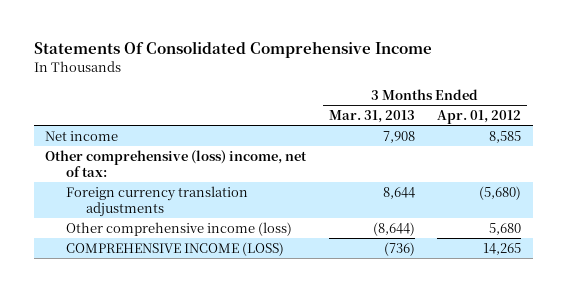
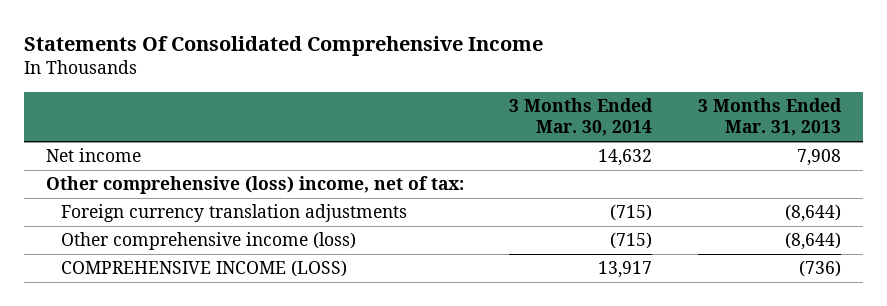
- | 3 Months Ended Mar. 31, 2013 | 3 Months Ended Apr. 01, 2012
+ | 3 Months Ended Mar. 30, 2014 | 3 Months Ended Mar. 31, 2013
- Foreign currency translation adjustments | 8,644 | (5,680)
+ Foreign currency translation adjustments | (715) | (8,644)

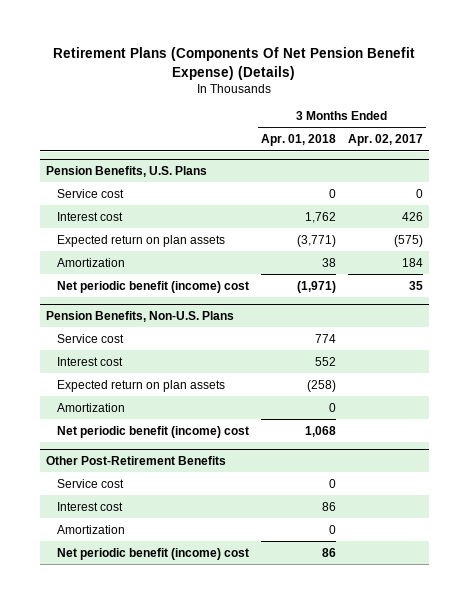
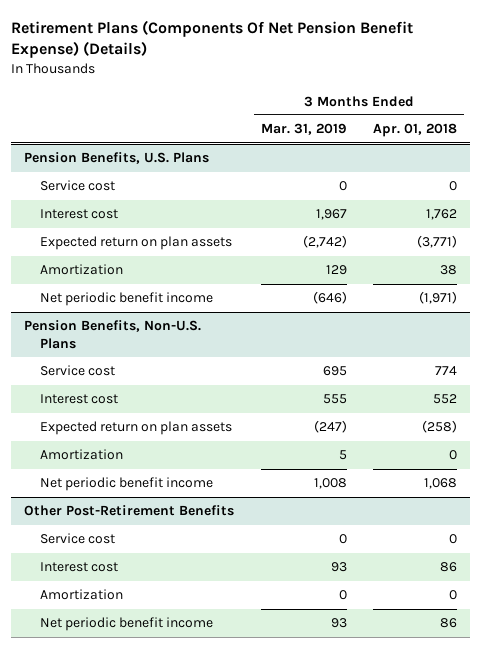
- | 3 Months Ended Apr. 01, 2018 | 3 Months Ended Apr. 02, 2017
+ | 3 Months Ended Mar. 31, 2019 | 3 Months Ended Apr. 01, 2018
@ Pension Benefits, U.S. Plans
- Net periodic benefit (income) cost | (1,971) | 35
+ Net periodic benefit income | (646) | (1,971)
@ Pension Benefits, Non-U.S. Plans
- Net periodic benefit (income) cost | 1,068 |
+ Net periodic benefit income | 1,008 | 1,068
@ Other Post-Retirement Benefits
- Net periodic benefit (income) cost | 86 |
+ Net periodic benefit income | 93 | 86

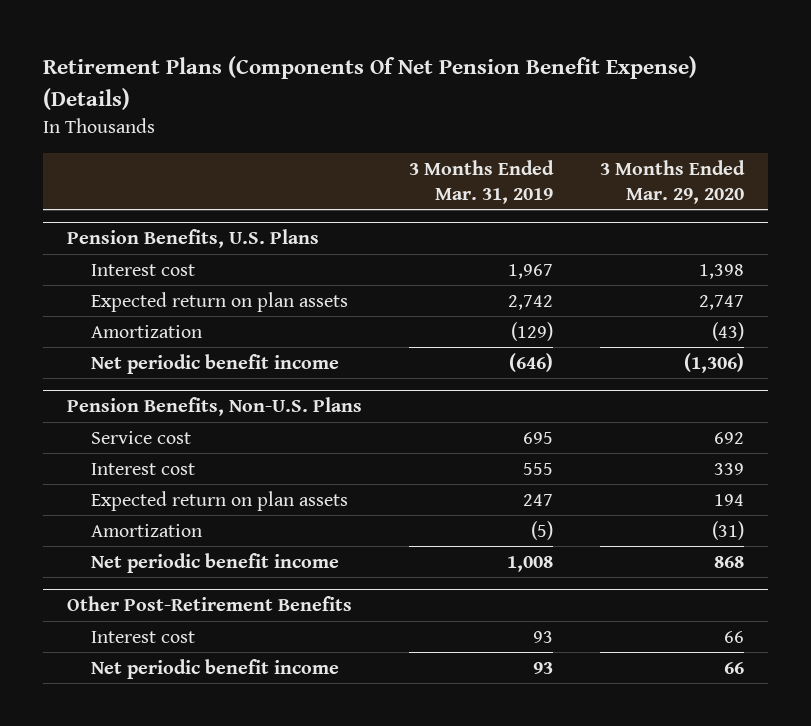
- | 3 Months Ended Mar. 31, 2019 | 3 Months Ended Apr. 01, 2018
+ | 3 Months Ended Mar. 31, 2019 | 3 Months Ended Mar. 29, 2020
@ Pension Benefits, U.S. Plans
- Service cost | 0 | 0
- Expected return on plan assets | (2,742) | (3,771)
- Amortization | 129 | 38
+ Expected return on plan assets | 2,742 | 2,747
+ Amortization | (129) | (43)
@ Pension Benefits, Non-U.S. Plans
- Expected return on plan assets | (247) | (258)
- Amortization | 5 | 0
+ Expected return on plan assets | 247 | 194
+ Amortization | (5) | (31)
@ Other Post-Retirement Benefits
- Service cost | 0 | 0
- Amortization | 0 | 0

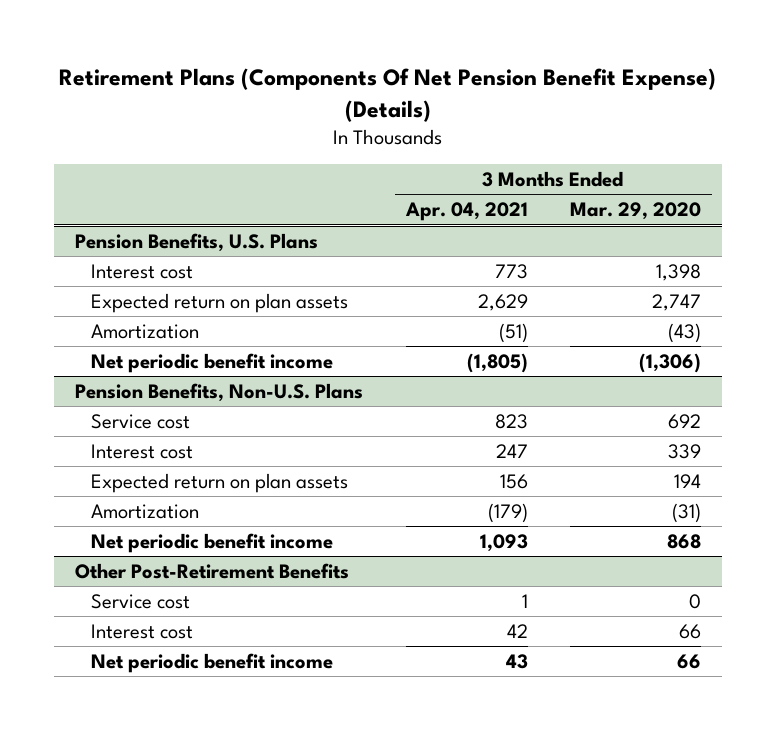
- | 3 Months Ended Mar. 31, 2019 | 3 Months Ended Mar. 29, 2020
+ | 3 Months Ended Apr. 04, 2021 | 3 Months Ended Mar. 29, 2020
@ Other Post-Retirement Benefits
+ Service cost | 1 | 0

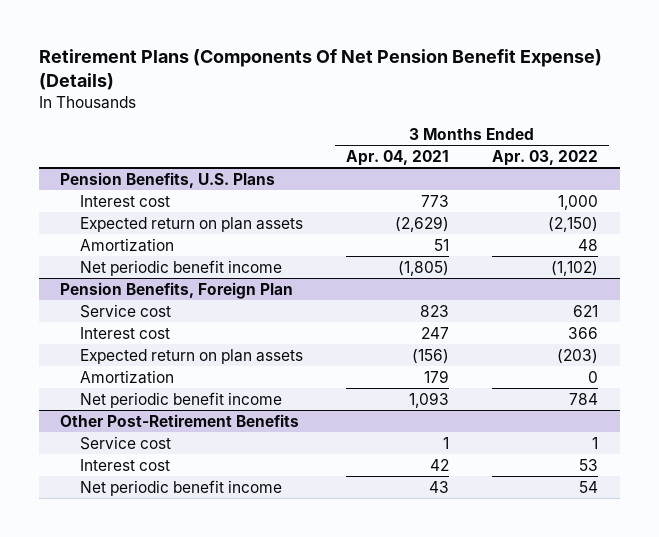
- | 3 Months Ended Apr. 04, 2021 | 3 Months Ended Mar. 29, 2020
+ | 3 Months Ended Apr. 04, 2021 | 3 Months Ended Apr. 03, 2022
@ Pension Benefits, U.S. Plans
- Expected return on plan assets | 2,629 | 2,747
- Amortization | (51) | (43)
+ Expected return on plan assets | (2,629) | (2,150)
+ Amortization | 51 | 48
- Pension Benefits, Non-U.S. Plans
+ Pension Benefits, Foreign Plan
- Expected return on plan assets | 156 | 194
- Amortization | (179) | (31)
+ Expected return on plan assets | (156) | (203)
+ Amortization | 179 | 0

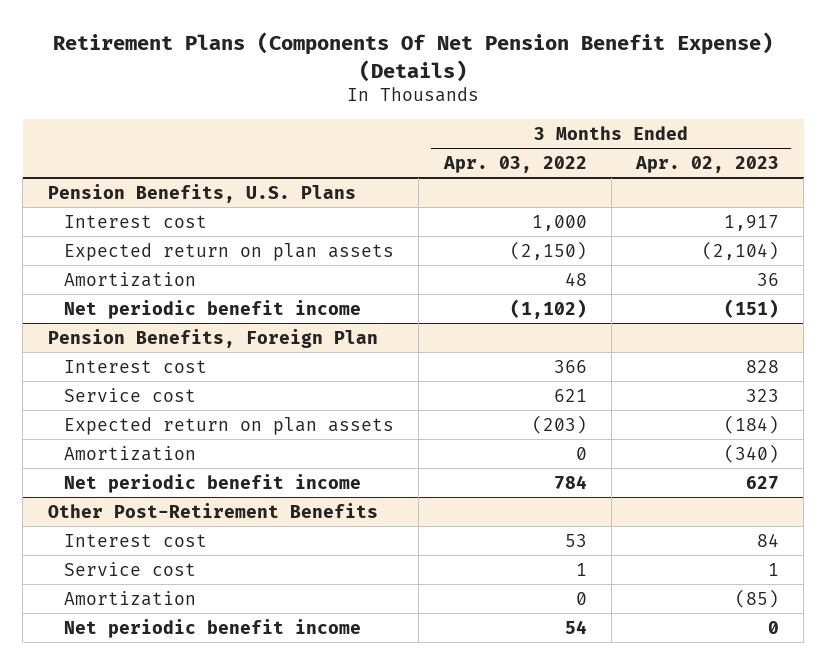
- | 3 Months Ended Apr. 04, 2021 | 3 Months Ended Apr. 03, 2022
+ | 3 Months Ended Apr. 03, 2022 | 3 Months Ended Apr. 02, 2023
@ Pension Benefits, Foreign Plan
moved down: Service cost | 621 | 323
@ Other Post-Retirement Benefits
moved down: Service cost | 1 | 1
+ Amortization | 0 | (85)

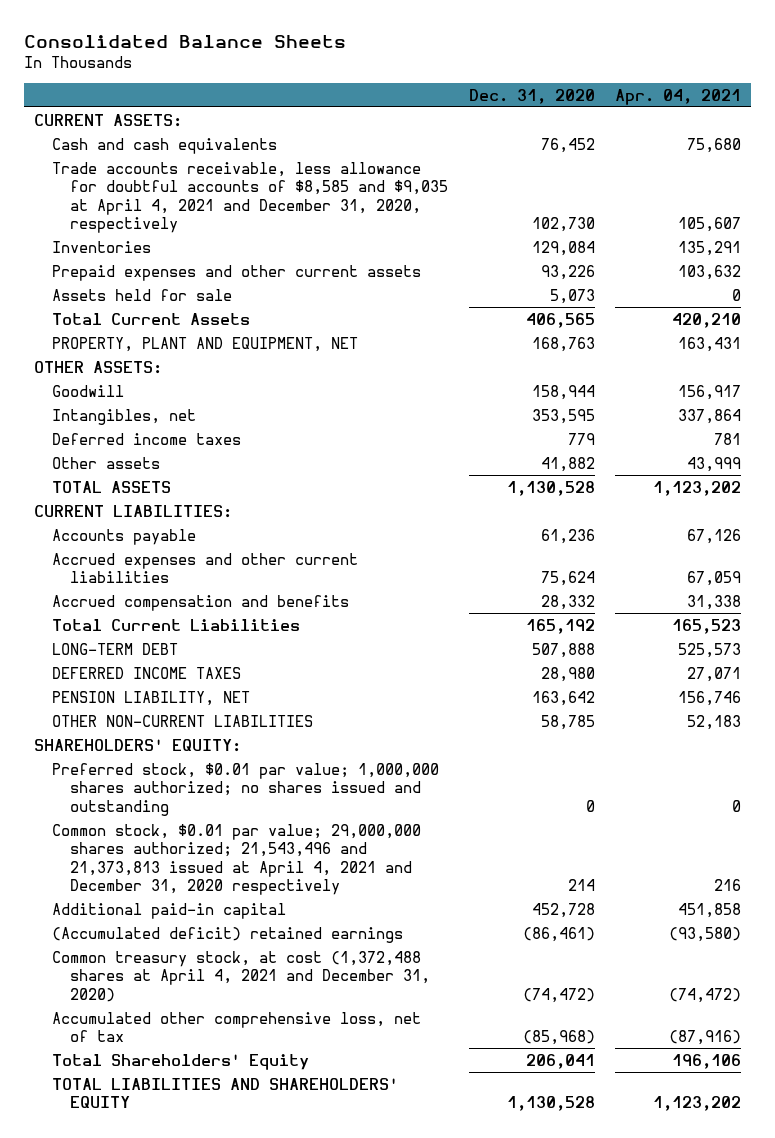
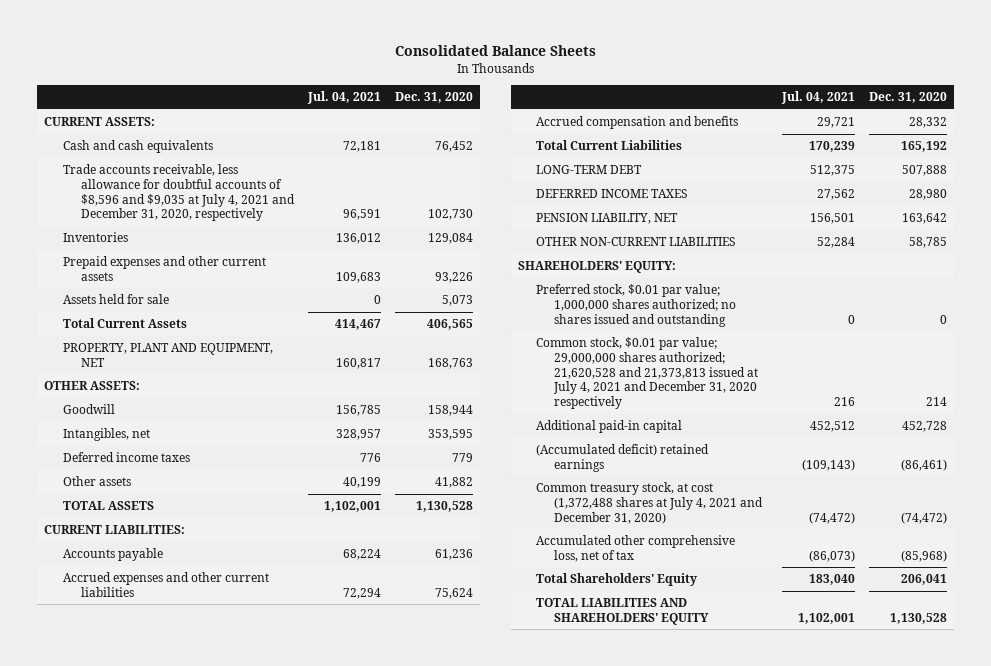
- | Dec. 31, 2020 | Apr. 04, 2021
+ | Jul. 04, 2021 | Dec. 31, 2020
- Trade accounts receivable, less allowance for doubtful accounts of $8,585 and $9,035 at April 4, 2021 and December 31, 2020, respectively | 102,730 | 105,607
+ Trade accounts receivable, less allowance for doubtful accounts of $8,596 and $9,035 at July 4, 2021 and December 31, 2020, respectively | 96,591 | 102,730
- Common stock, $0.01 par value; 29,000,000 shares authorized; 21,543,496 and 21,373,813 issued at April 4, 2021 and December 31, 2020 respectively | 214 | 216
+ Common stock, $0.01 par value; 29,000,000 shares authorized; 21,620,528 and 21,373,813 issued at July 4, 2021 and December 31, 2020 respectively | 216 | 214
- Common treasury stock, at cost (1,372,488 shares at April 4, 2021 and December 31, 2020) | (74,472) | (74,472)
+ Common treasury stock, at cost (1,372,488 shares at July 4, 2021 and December 31, 2020) | (74,472) | (74,472)

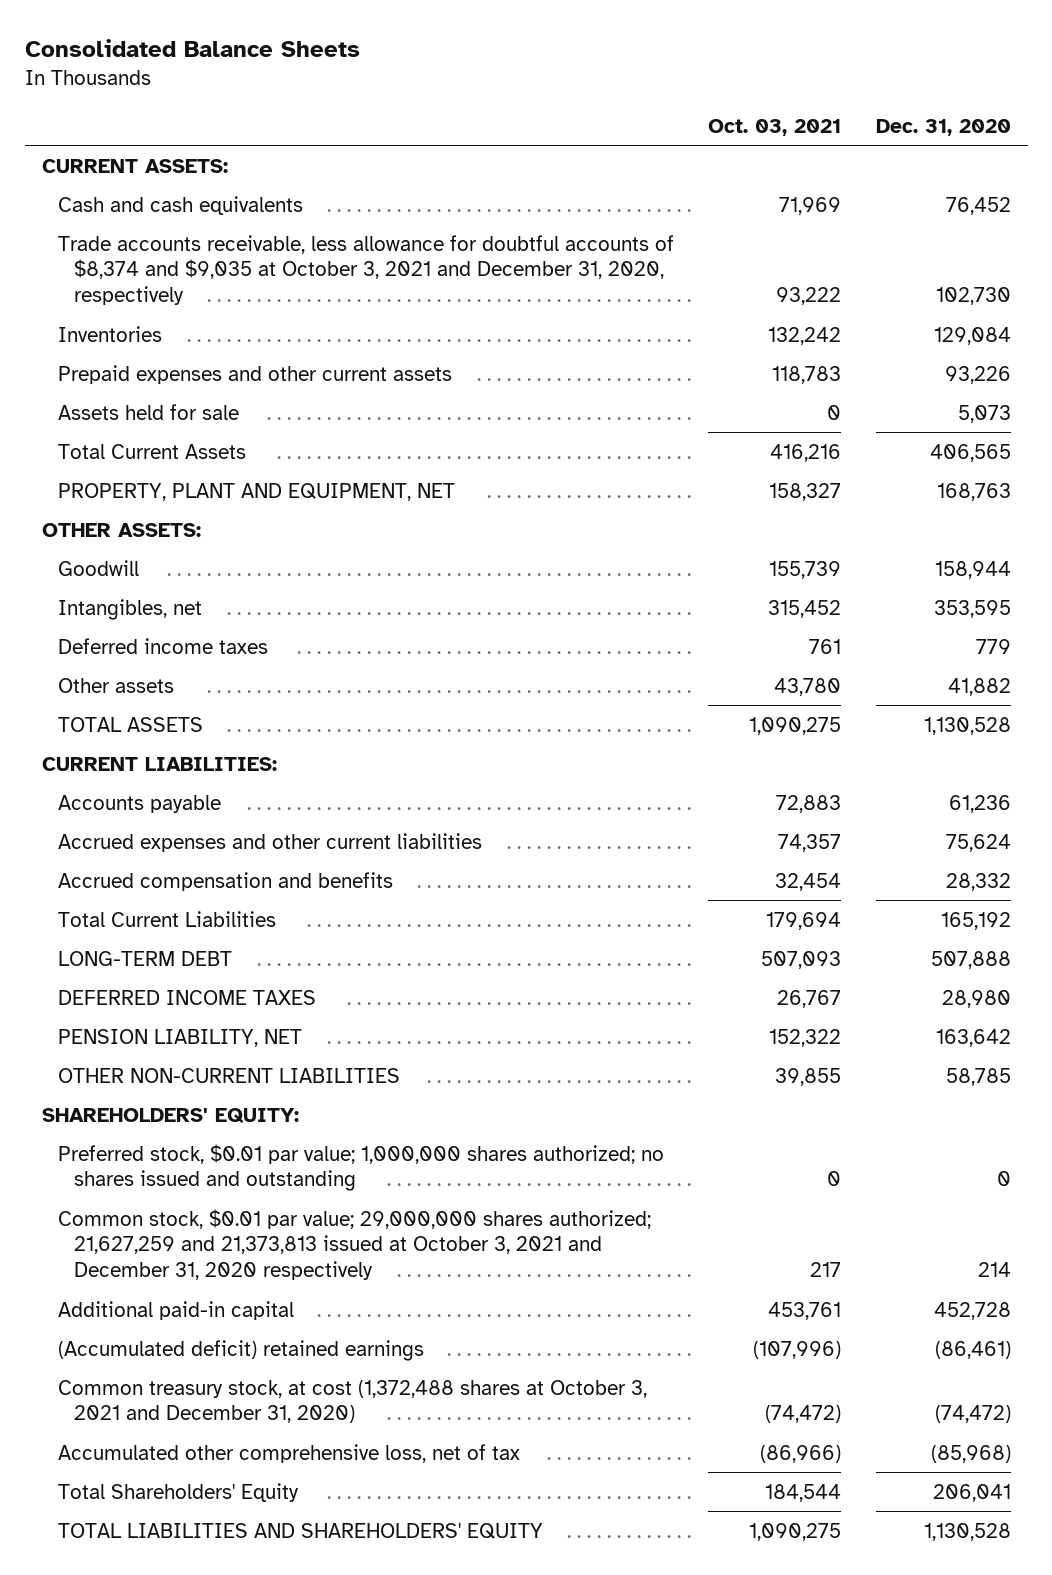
- | Jul. 04, 2021 | Dec. 31, 2020
+ | Oct. 03, 2021 | Dec. 31, 2020
- Trade accounts receivable, less allowance for doubtful accounts of $8,596 and $9,035 at July 4, 2021 and December 31, 2020, respectively | 96,591 | 102,730
+ Trade accounts receivable, less allowance for doubtful accounts of $8,374 and $9,035 at October 3, 2021 and December 31, 2020, respectively | 93,222 | 102,730
- Common stock, $0.01 par value; 29,000,000 shares authorized; 21,620,528 and 21,373,813 issued at July 4, 2021 and December 31, 2020 respectively | 216 | 214
+ Common stock, $0.01 par value; 29,000,000 shares authorized; 21,627,259 and 21,373,813 issued at October 3, 2021 and December 31, 2020 respectively | 217 | 214
- Common treasury stock, at cost (1,372,488 shares at July 4, 2021 and December 31, 2020) | (74,472) | (74,472)
+ Common treasury stock, at cost (1,372,488 shares at October 3, 2021 and December 31, 2020) | (74,472) | (74,472)

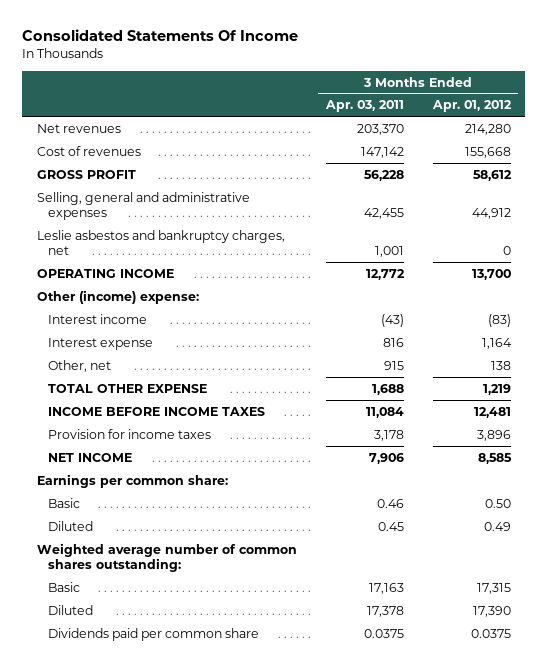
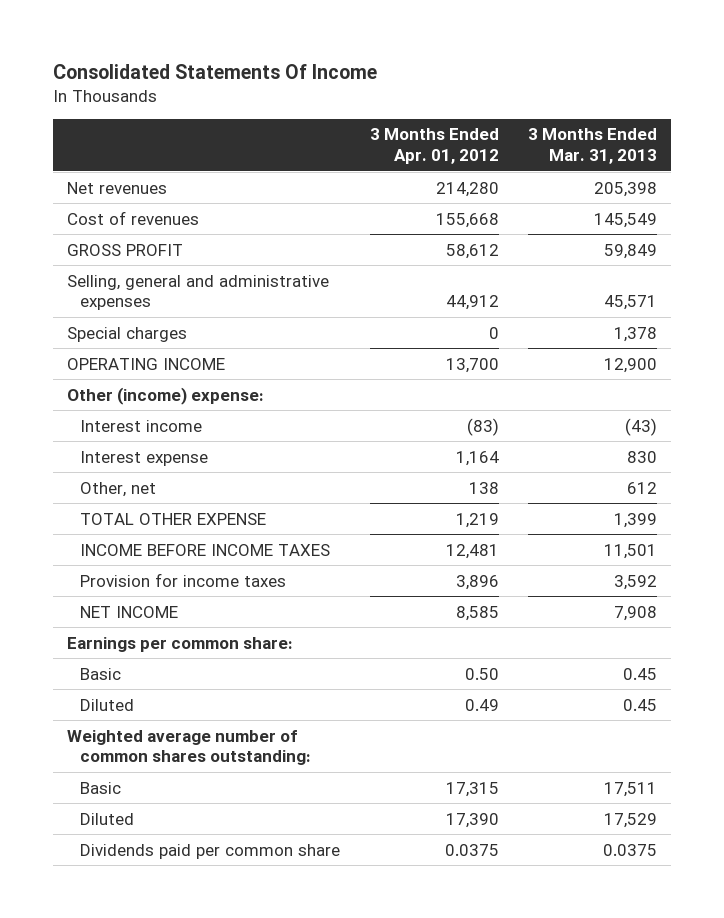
- | 3 Months Ended Apr. 03, 2011 | 3 Months Ended Apr. 01, 2012
+ | 3 Months Ended Apr. 01, 2012 | 3 Months Ended Mar. 31, 2013
- Leslie asbestos and bankruptcy charges, net | 1,001 | 0
+ Special charges | 0 | 1,378

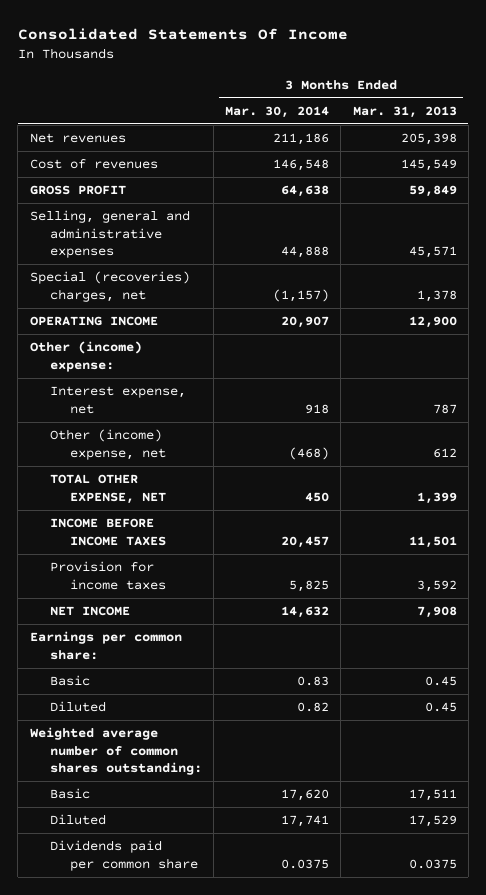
- | 3 Months Ended Apr. 01, 2012 | 3 Months Ended Mar. 31, 2013
+ | 3 Months Ended Mar. 30, 2014 | 3 Months Ended Mar. 31, 2013
- Special charges | 0 | 1,378
+ Special (recoveries) charges, net | (1,157) | 1,378
- Interest income | (83) | (43)
- Interest expense | 1,164 | 830
- Other, net | 138 | 612
- TOTAL OTHER EXPENSE | 1,219 | 1,399
+ Interest expense, net | 918 | 787
+ Other (income) expense, net | (468) | 612
+ TOTAL OTHER EXPENSE, NET | 450 | 1,399

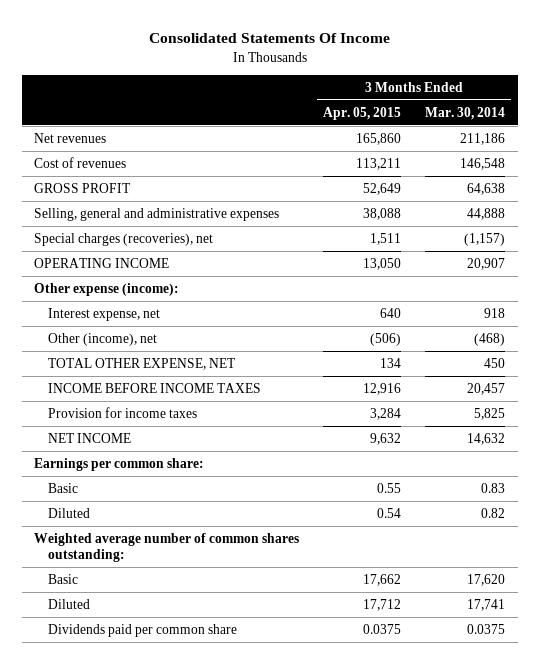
- | 3 Months Ended Mar. 30, 2014 | 3 Months Ended Mar. 31, 2013
+ | 3 Months Ended Apr. 05, 2015 | 3 Months Ended Mar. 30, 2014
- Special (recoveries) charges, net | (1,157) | 1,378
+ Special charges (recoveries), net | 1,511 | (1,157)
- Other (income) expense:
+ Other expense (income):
- Other (income) expense, net | (468) | 612
+ Other (income), net | (506) | (468)

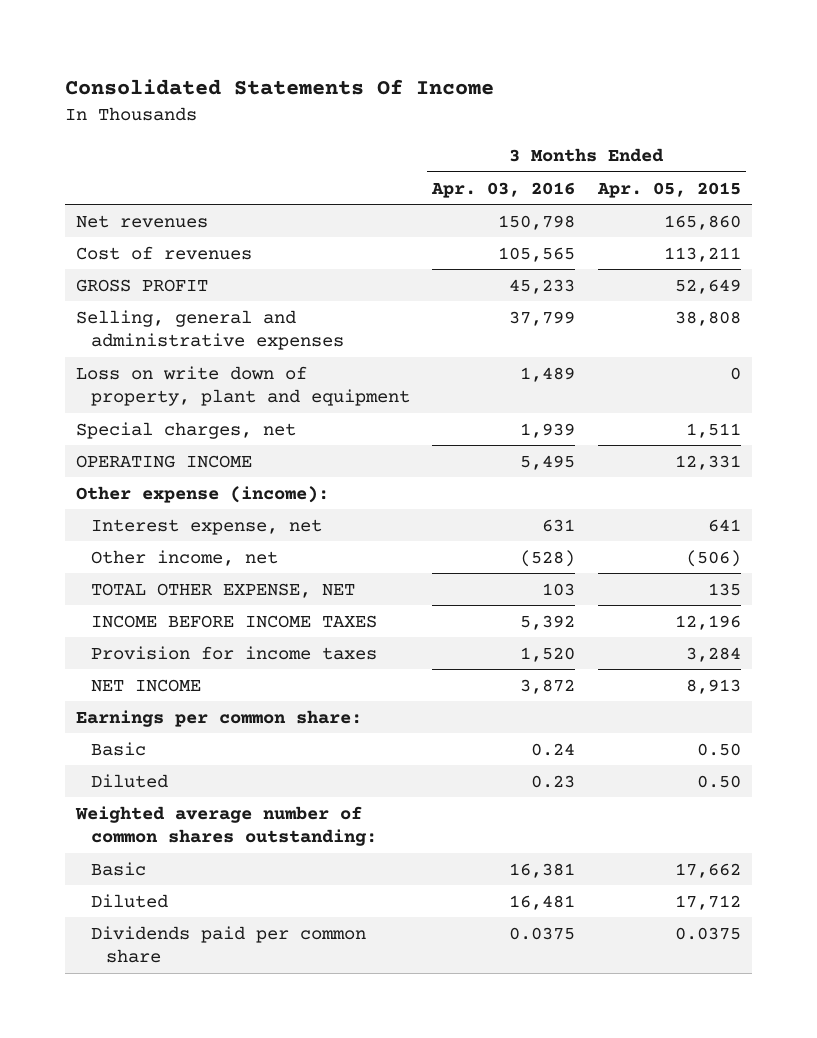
- | 3 Months Ended Apr. 05, 2015 | 3 Months Ended Mar. 30, 2014
+ | 3 Months Ended Apr. 03, 2016 | 3 Months Ended Apr. 05, 2015
- Selling, general and administrative expenses | 38,088 | 44,888
- Special charges (recoveries), net | 1,511 | (1,157)
- OPERATING INCOME | 13,050 | 20,907
+ Selling, general and administrative expenses | 37,799 | 38,808
+ Loss on write down of property, plant and equipment | 1,489 | 0
+ Special charges, net | 1,939 | 1,511
+ OPERATING INCOME | 5,495 | 12,331
- Interest expense, net | 640 | 918
- Other (income), net | (506) | (468)
- TOTAL OTHER EXPENSE, NET | 134 | 450
- INCOME BEFORE INCOME TAXES | 12,916 | 20,457
+ Interest expense, net | 631 | 641
+ Other income, net | (528) | (506)
+ TOTAL OTHER EXPENSE, NET | 103 | 135
+ INCOME BEFORE INCOME TAXES | 5,392 | 12,196
- NET INCOME | 9,632 | 14,632
+ NET INCOME | 3,872 | 8,913
- Basic | 0.55 | 0.83
- Diluted | 0.54 | 0.82
+ Basic | 0.24 | 0.50
+ Diluted | 0.23 | 0.50

